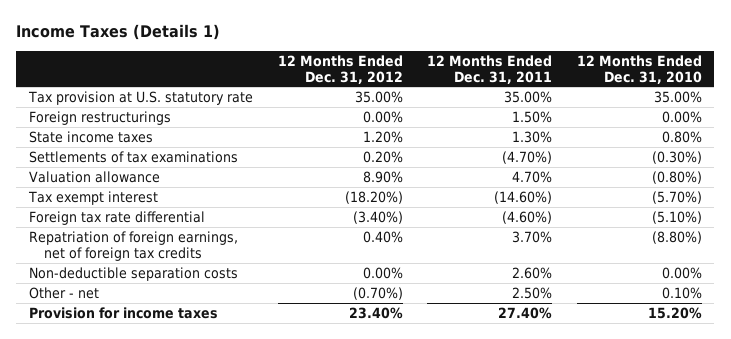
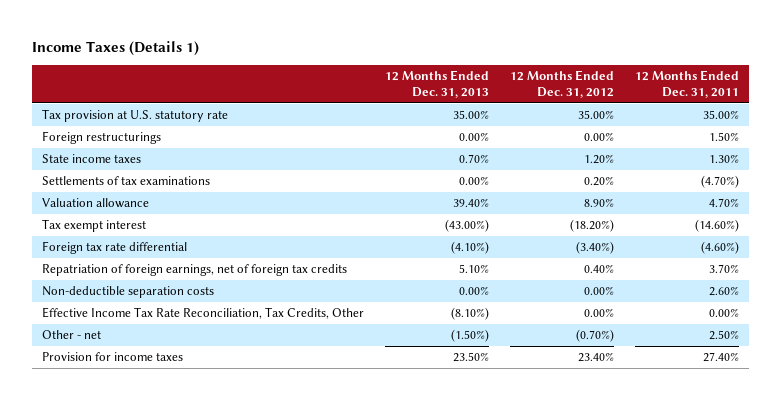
- | 12 Months Ended Dec. 31, 2012 | 12 Months Ended Dec. 31, 2011 | 12 Months Ended Dec. 31, 2010
+ | 12 Months Ended Dec. 31, 2013 | 12 Months Ended Dec. 31, 2012 | 12 Months Ended Dec. 31, 2011
+ Effective Income Tax Rate Reconciliation, Tax Credits, Other | (8.10%) | 0.00% | 0.00%

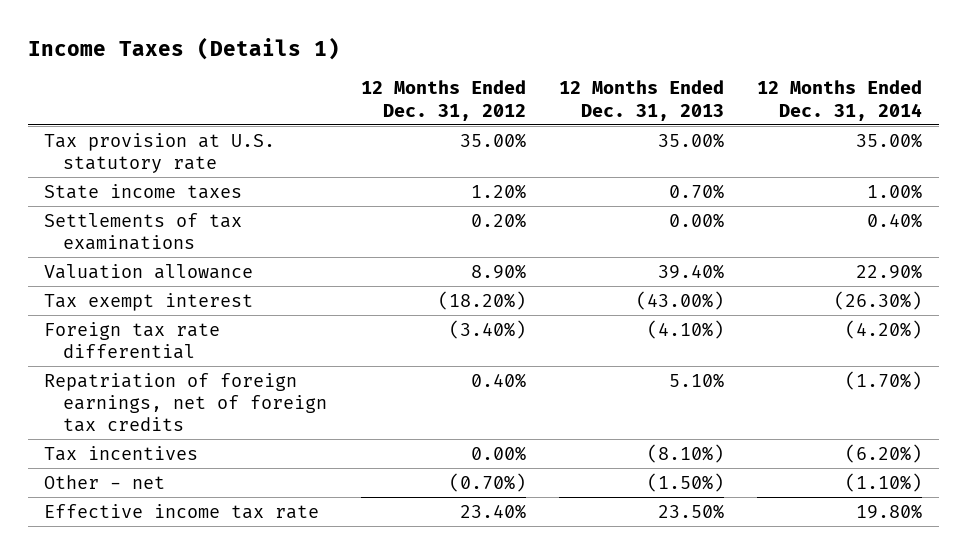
- | 12 Months Ended Dec. 31, 2013 | 12 Months Ended Dec. 31, 2012 | 12 Months Ended Dec. 31, 2011
+ | 12 Months Ended Dec. 31, 2012 | 12 Months Ended Dec. 31, 2013 | 12 Months Ended Dec. 31, 2014
- Foreign restructurings | 0.00% | 0.00% | 1.50%
- Non-deductible separation costs | 0.00% | 0.00% | 2.60%
- Effective Income Tax Rate Reconciliation, Tax Credits, Other | (8.10%) | 0.00% | 0.00%
+ Tax incentives | 0.00% | (8.10%) | (6.20%)
- Provision for income taxes | 23.50% | 23.40% | 27.40%
+ Effective income tax rate | 23.40% | 23.50% | 19.80%

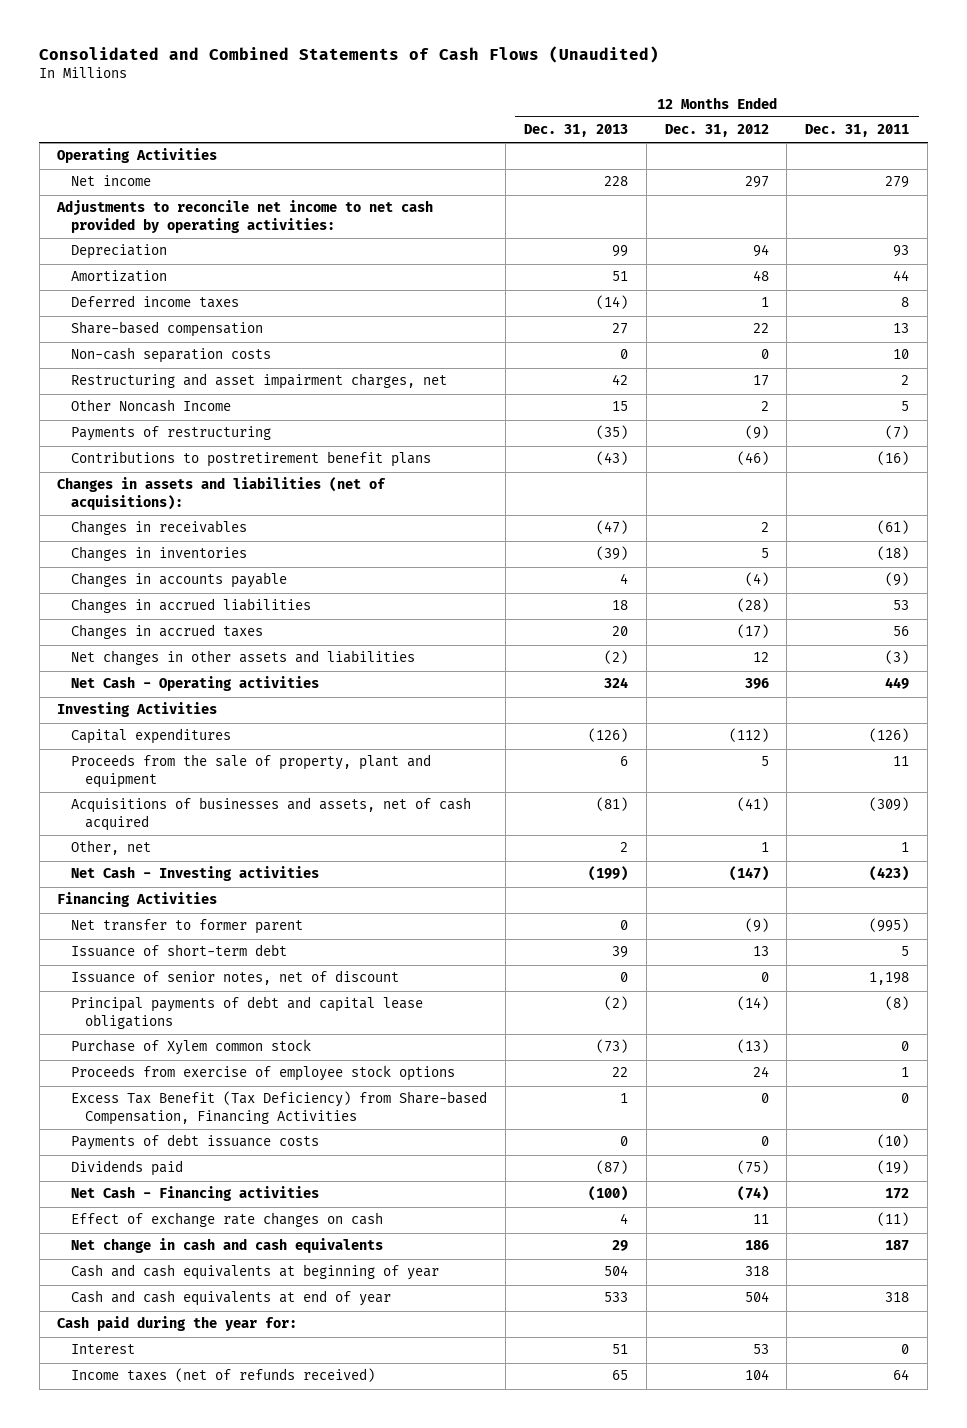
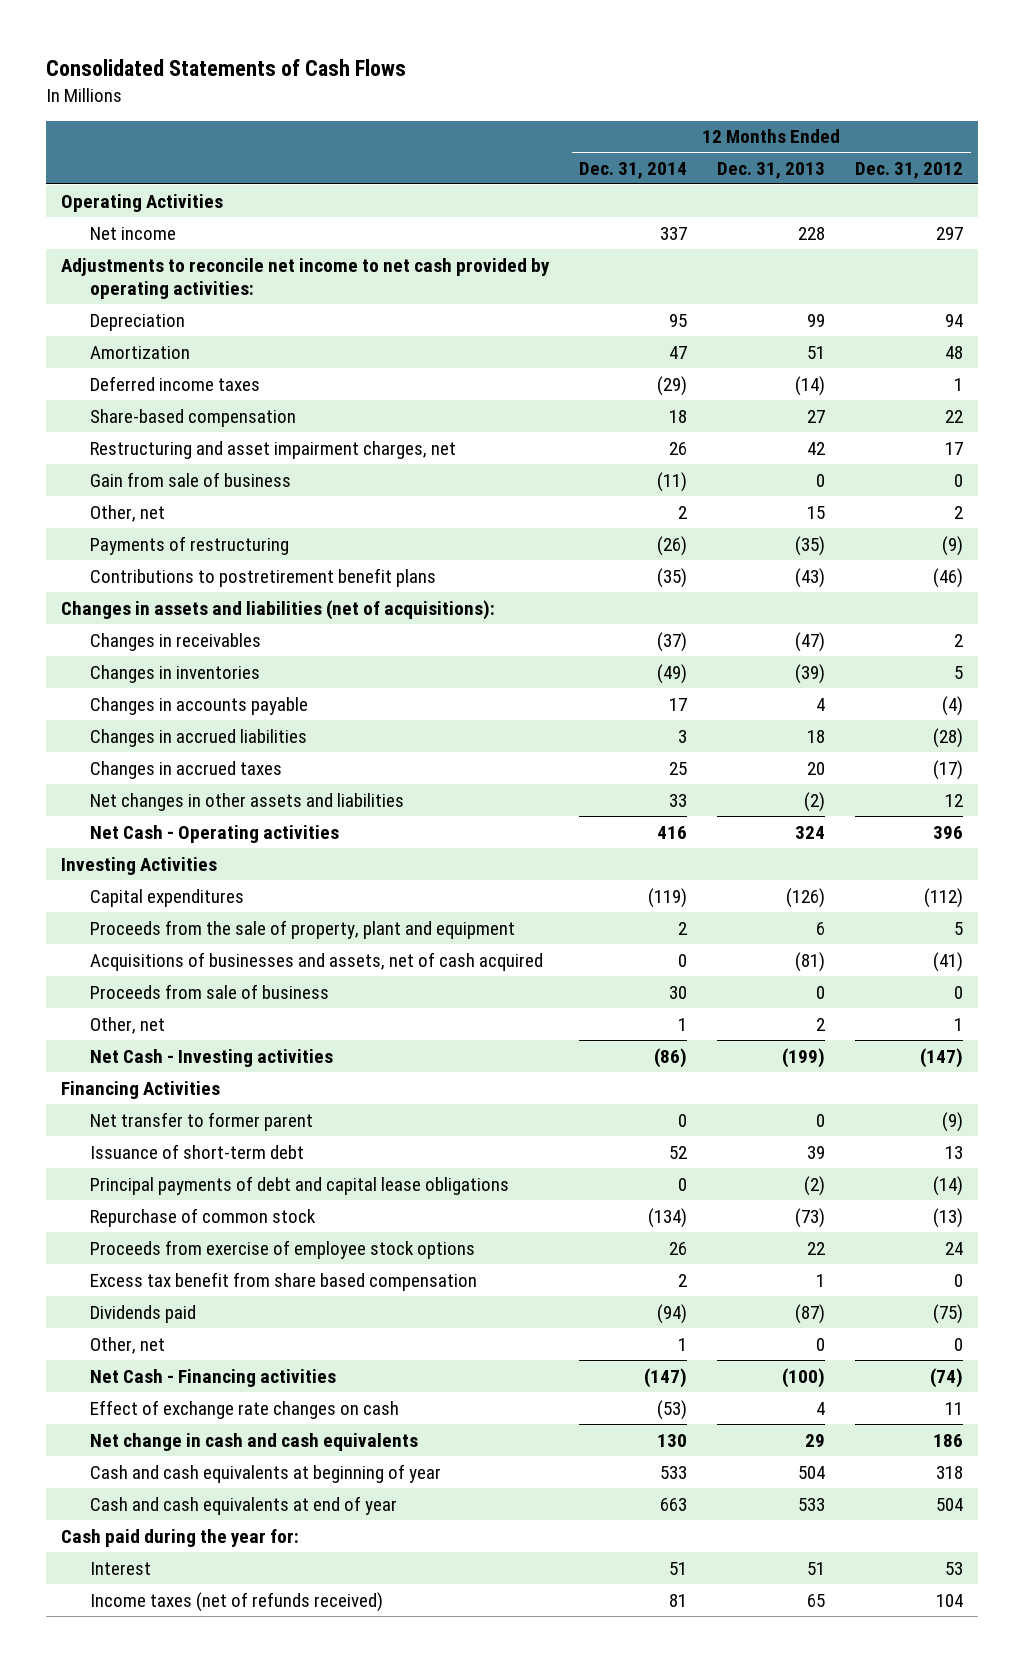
- Consolidated and Combined Statements of Cash Flows (Unaudited)
+ Consolidated Statements of Cash Flows
- | 12 Months Ended Dec. 31, 2013 | 12 Months Ended Dec. 31, 2012 | 12 Months Ended Dec. 31, 2011
+ | 12 Months Ended Dec. 31, 2014 | 12 Months Ended Dec. 31, 2013 | 12 Months Ended Dec. 31, 2012
- Non-cash separation costs | 0 | 0 | 10
- Other Noncash Income | 15 | 2 | 5
+ Gain from sale of business | (11) | 0 | 0
+ Other, net | 2 | 15 | 2
+ Proceeds from sale of business | 30 | 0 | 0
- Issuance of senior notes, net of discount | 0 | 0 | 1,198
- Purchase of Xylem common stock | (73) | (13) | 0
+ Repurchase of common stock | (134) | (73) | (13)
- Excess Tax Benefit (Tax Deficiency) from Share-based Compensation, Financing Activities | 1 | 0 | 0
- Payments of debt issuance costs | 0 | 0 | (10)
+ Excess tax benefit from share based compensation | 2 | 1 | 0
+ Other, net | 1 | 0 | 0

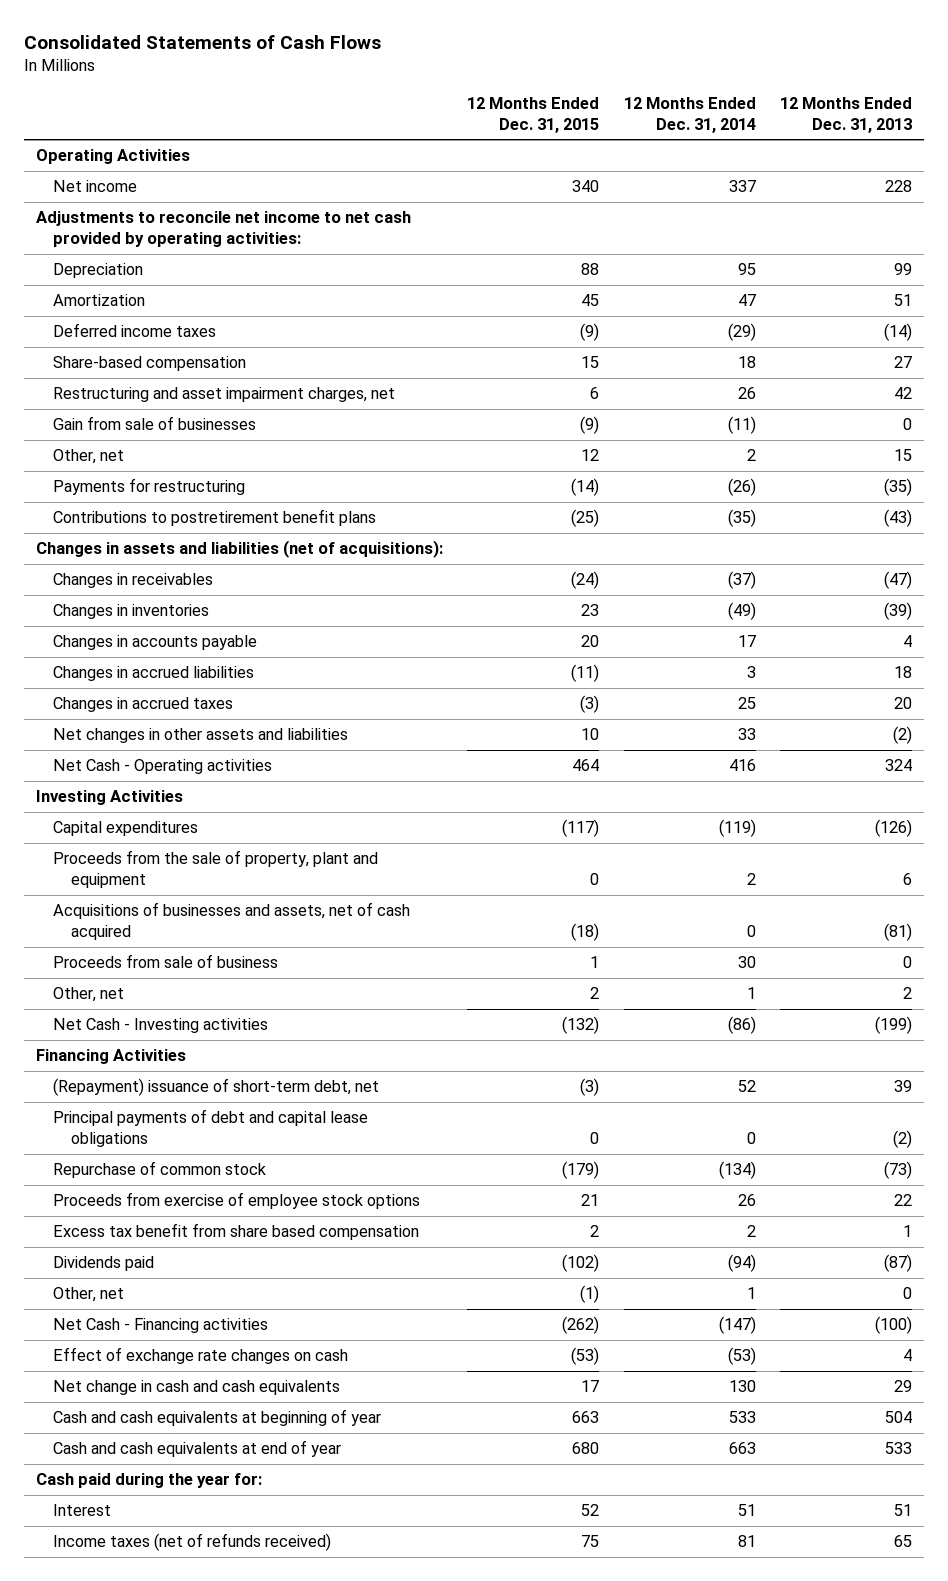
- | 12 Months Ended Dec. 31, 2014 | 12 Months Ended Dec. 31, 2013 | 12 Months Ended Dec. 31, 2012
+ | 12 Months Ended Dec. 31, 2015 | 12 Months Ended Dec. 31, 2014 | 12 Months Ended Dec. 31, 2013
- Gain from sale of business | (11) | 0 | 0
+ Gain from sale of businesses | (9) | (11) | 0
- Payments of restructuring | (26) | (35) | (9)
+ Payments for restructuring | (14) | (26) | (35)
- Net transfer to former parent | 0 | 0 | (9)
- Issuance of short-term debt | 52 | 39 | 13
+ (Repayment) issuance of short-term debt, net | (3) | 52 | 39

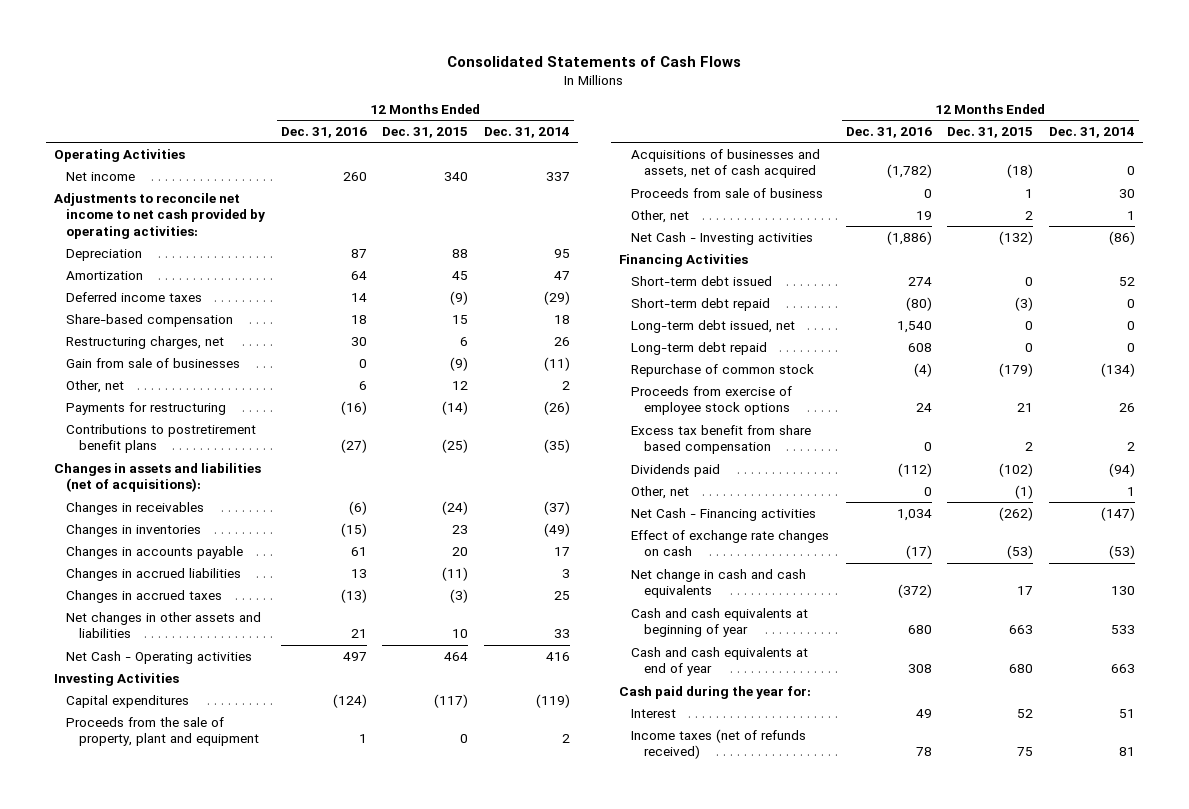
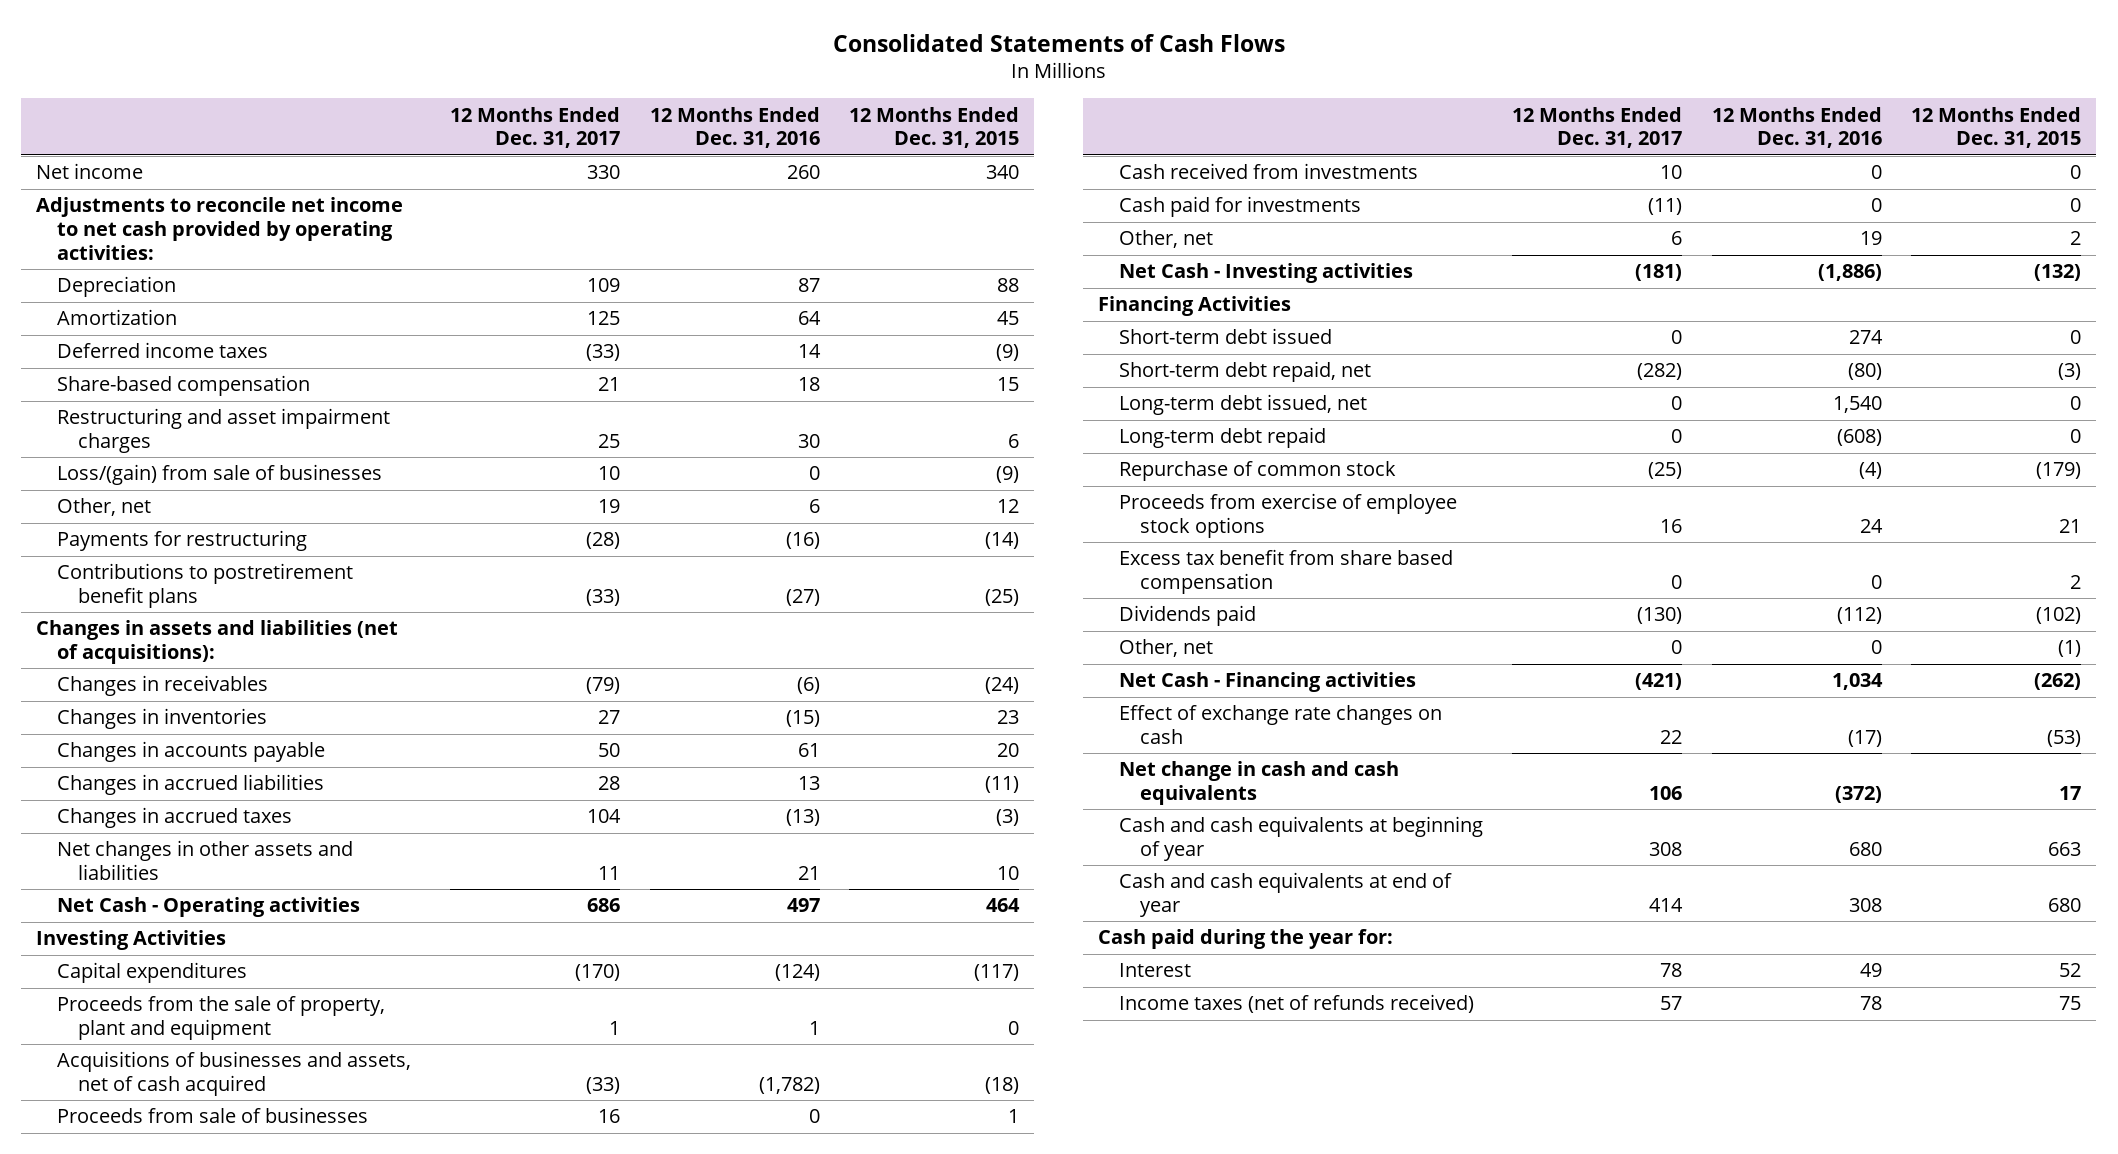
- | 12 Months Ended Dec. 31, 2016 | 12 Months Ended Dec. 31, 2015 | 12 Months Ended Dec. 31, 2014
+ | 12 Months Ended Dec. 31, 2017 | 12 Months Ended Dec. 31, 2016 | 12 Months Ended Dec. 31, 2015
- Operating Activities
- Restructuring charges, net | 30 | 6 | 26
- Gain from sale of businesses | 0 | (9) | (11)
+ Restructuring and asset impairment charges | 25 | 30 | 6
+ Loss/(gain) from sale of businesses | 10 | 0 | (9)
- Proceeds from sale of business | 0 | 1 | 30
+ Proceeds from sale of businesses | 16 | 0 | 1
+ Cash received from investments | 10 | 0 | 0
+ Cash paid for investments | (11) | 0 | 0
- Short-term debt repaid | (80) | (3) | 0
+ Short-term debt repaid, net | (282) | (80) | (3)
- Long-term debt repaid | 608 | 0 | 0
+ Long-term debt repaid | 0 | (608) | 0

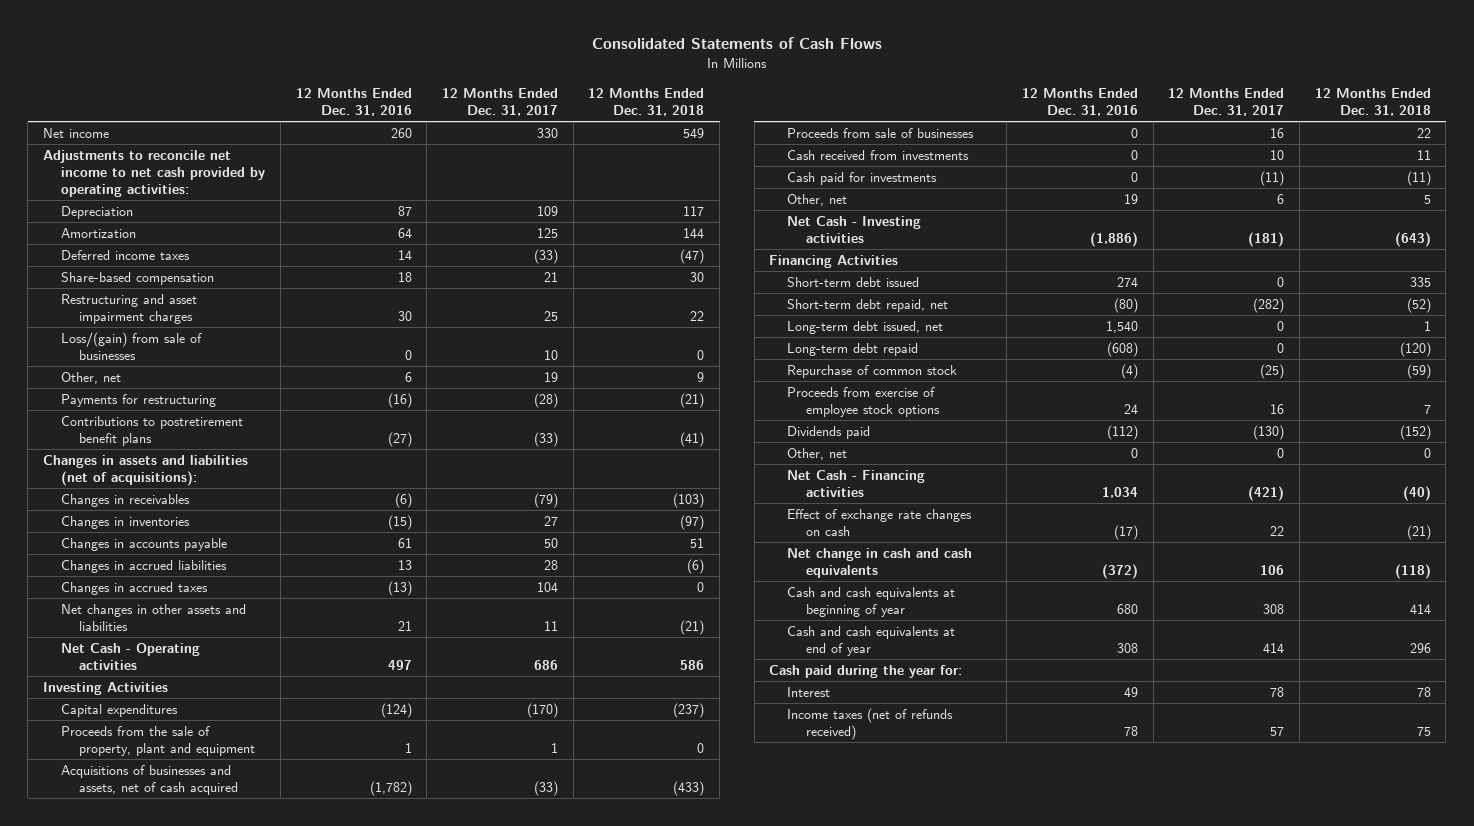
- | 12 Months Ended Dec. 31, 2017 | 12 Months Ended Dec. 31, 2016 | 12 Months Ended Dec. 31, 2015
+ | 12 Months Ended Dec. 31, 2016 | 12 Months Ended Dec. 31, 2017 | 12 Months Ended Dec. 31, 2018
- Excess tax benefit from share based compensation | 0 | 0 | 2

